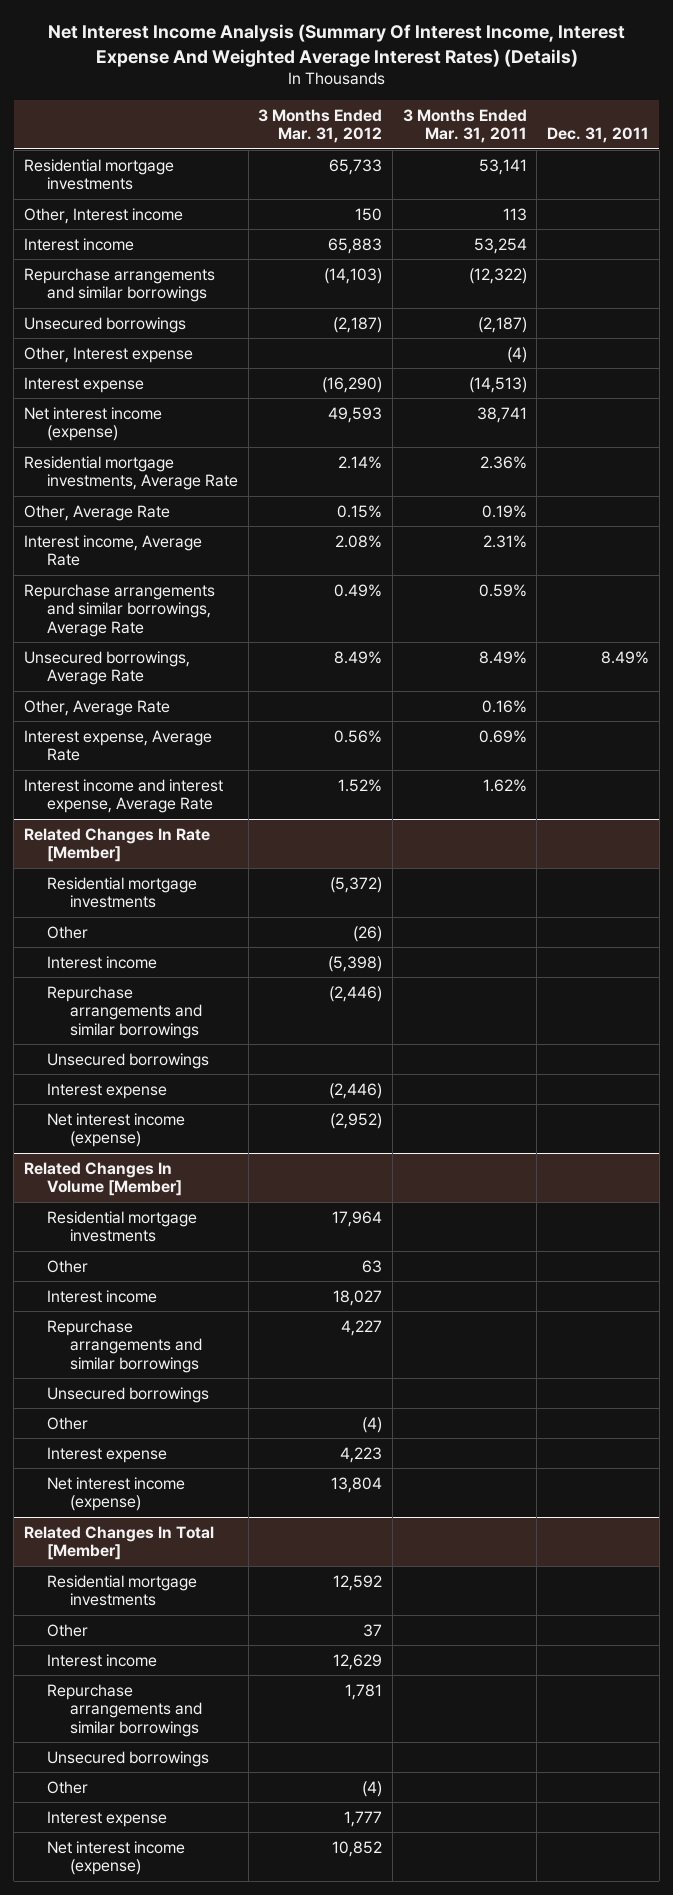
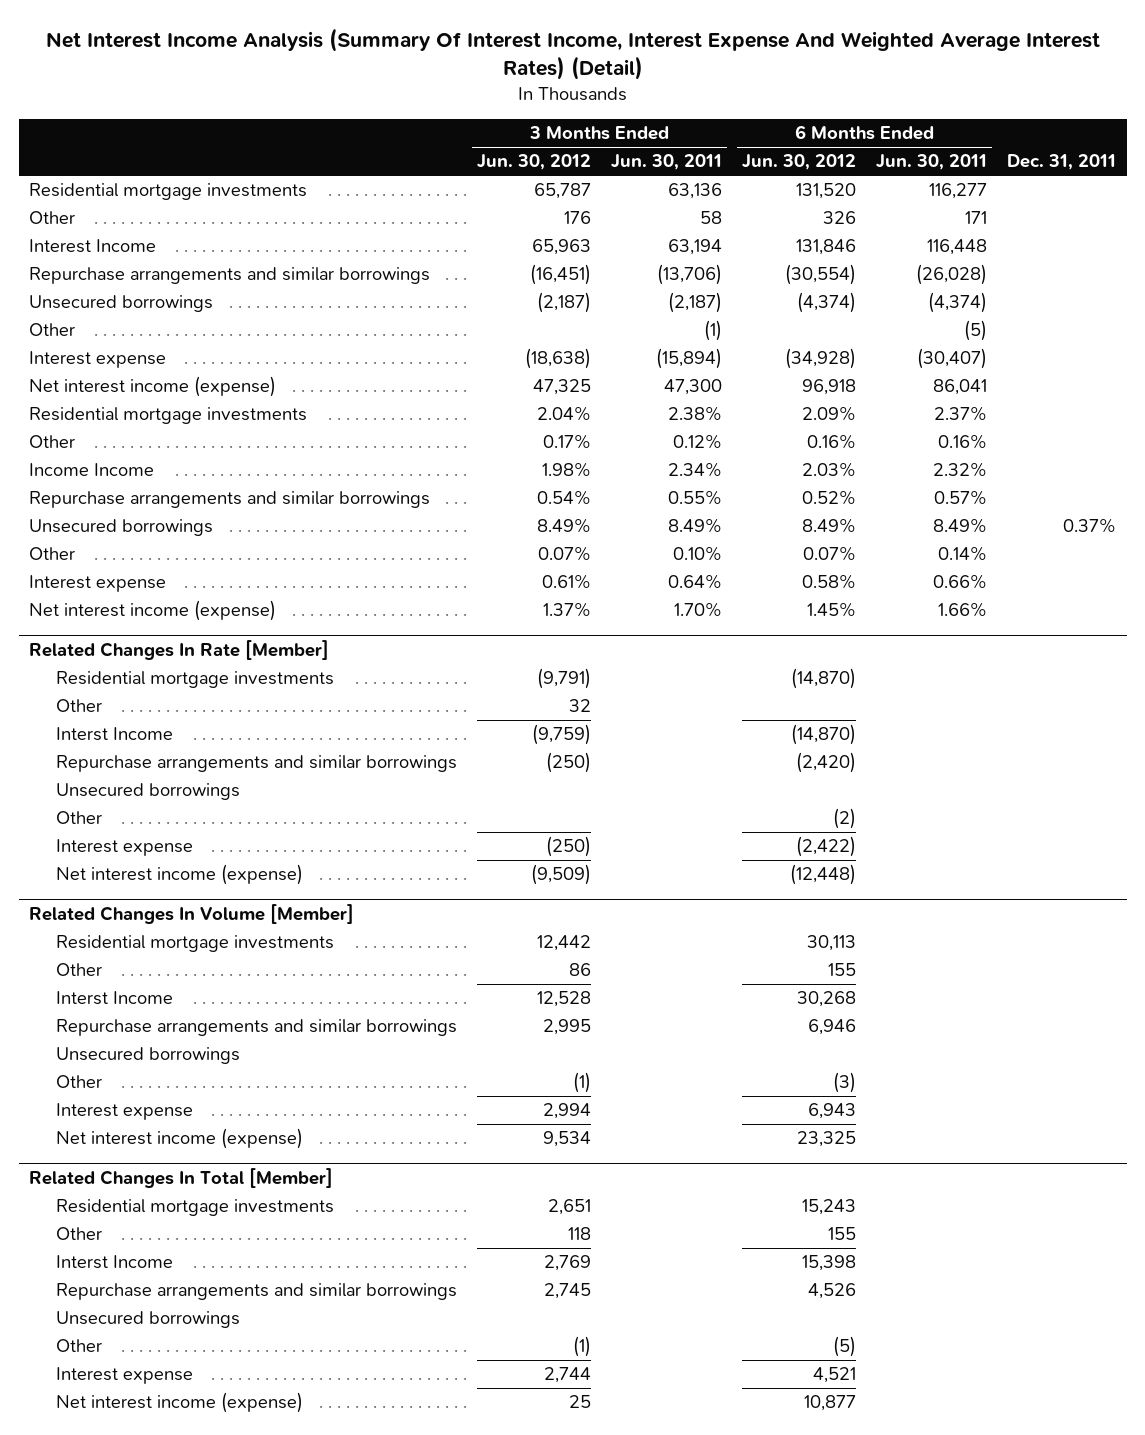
- Net Interest Income Analysis (Summary Of Interest Income, Interest Expense And Weighted Average Interest Rates) (Details)
+ Net Interest Income Analysis (Summary Of Interest Income, Interest Expense And Weighted Average Interest Rates) (Detail)
- | 3 Months Ended Mar. 31, 2012 | 3 Months Ended Mar. 31, 2011 | Dec. 31, 2011
+ | 3 Months Ended Jun. 30, 2012 | 3 Months Ended Jun. 30, 2011 | 6 Months Ended Jun. 30, 2012 | 6 Months Ended Jun. 30, 2011 | Dec. 31, 2011
- Other, Interest income | 150 | 113 |
- Interest income | 65,883 | 53,254 |
+ Other | 176 | 58 | 326 | 171 |
+ Interest Income | 65,963 | 63,194 | 131,846 | 116,448 |
- Other, Interest expense | | (4) |
+ Other | | (1) | | (5) |
- Residential mortgage investments, Average Rate | 2.14% | 2.36% |
- Other, Average Rate | 0.15% | 0.19% |
- Interest income, Average Rate | 2.08% | 2.31% |
- Repurchase arrangements and similar borrowings, Average Rate | 0.49% | 0.59% |
- Unsecured borrowings, Average Rate | 8.49% | 8.49% | 8.49%
- Other, Average Rate | | 0.16% |
- Interest expense, Average Rate | 0.56% | 0.69% |
- Interest income and interest expense, Average Rate | 1.52% | 1.62% |
+ Residential mortgage investments | 2.04% | 2.38% | 2.09% | 2.37% |
+ Other | 0.17% | 0.12% | 0.16% | 0.16% |
+ Income Income | 1.98% | 2.34% | 2.03% | 2.32% |
+ Repurchase arrangements and similar borrowings | 0.54% | 0.55% | 0.52% | 0.57% |
+ Unsecured borrowings | 8.49% | 8.49% | 8.49% | 8.49% | 0.37%
+ Other | 0.07% | 0.10% | 0.07% | 0.14% |
+ Interest expense | 0.61% | 0.64% | 0.58% | 0.66% |
+ Net interest income (expense) | 1.37% | 1.70% | 1.45% | 1.66% |
@ Related Changes In Rate [Member]
- Interest income | (5,398) | |
+ Interst Income | (9,759) | | (14,870) | |
+ Other | | | (2) | |
@ Related Changes In Volume [Member]
- Interest income | 18,027 | |
+ Interst Income | 12,528 | | 30,268 | |
@ Related Changes In Total [Member]
- Interest income | 12,629 | |
+ Interst Income | 2,769 | | 15,398 | |

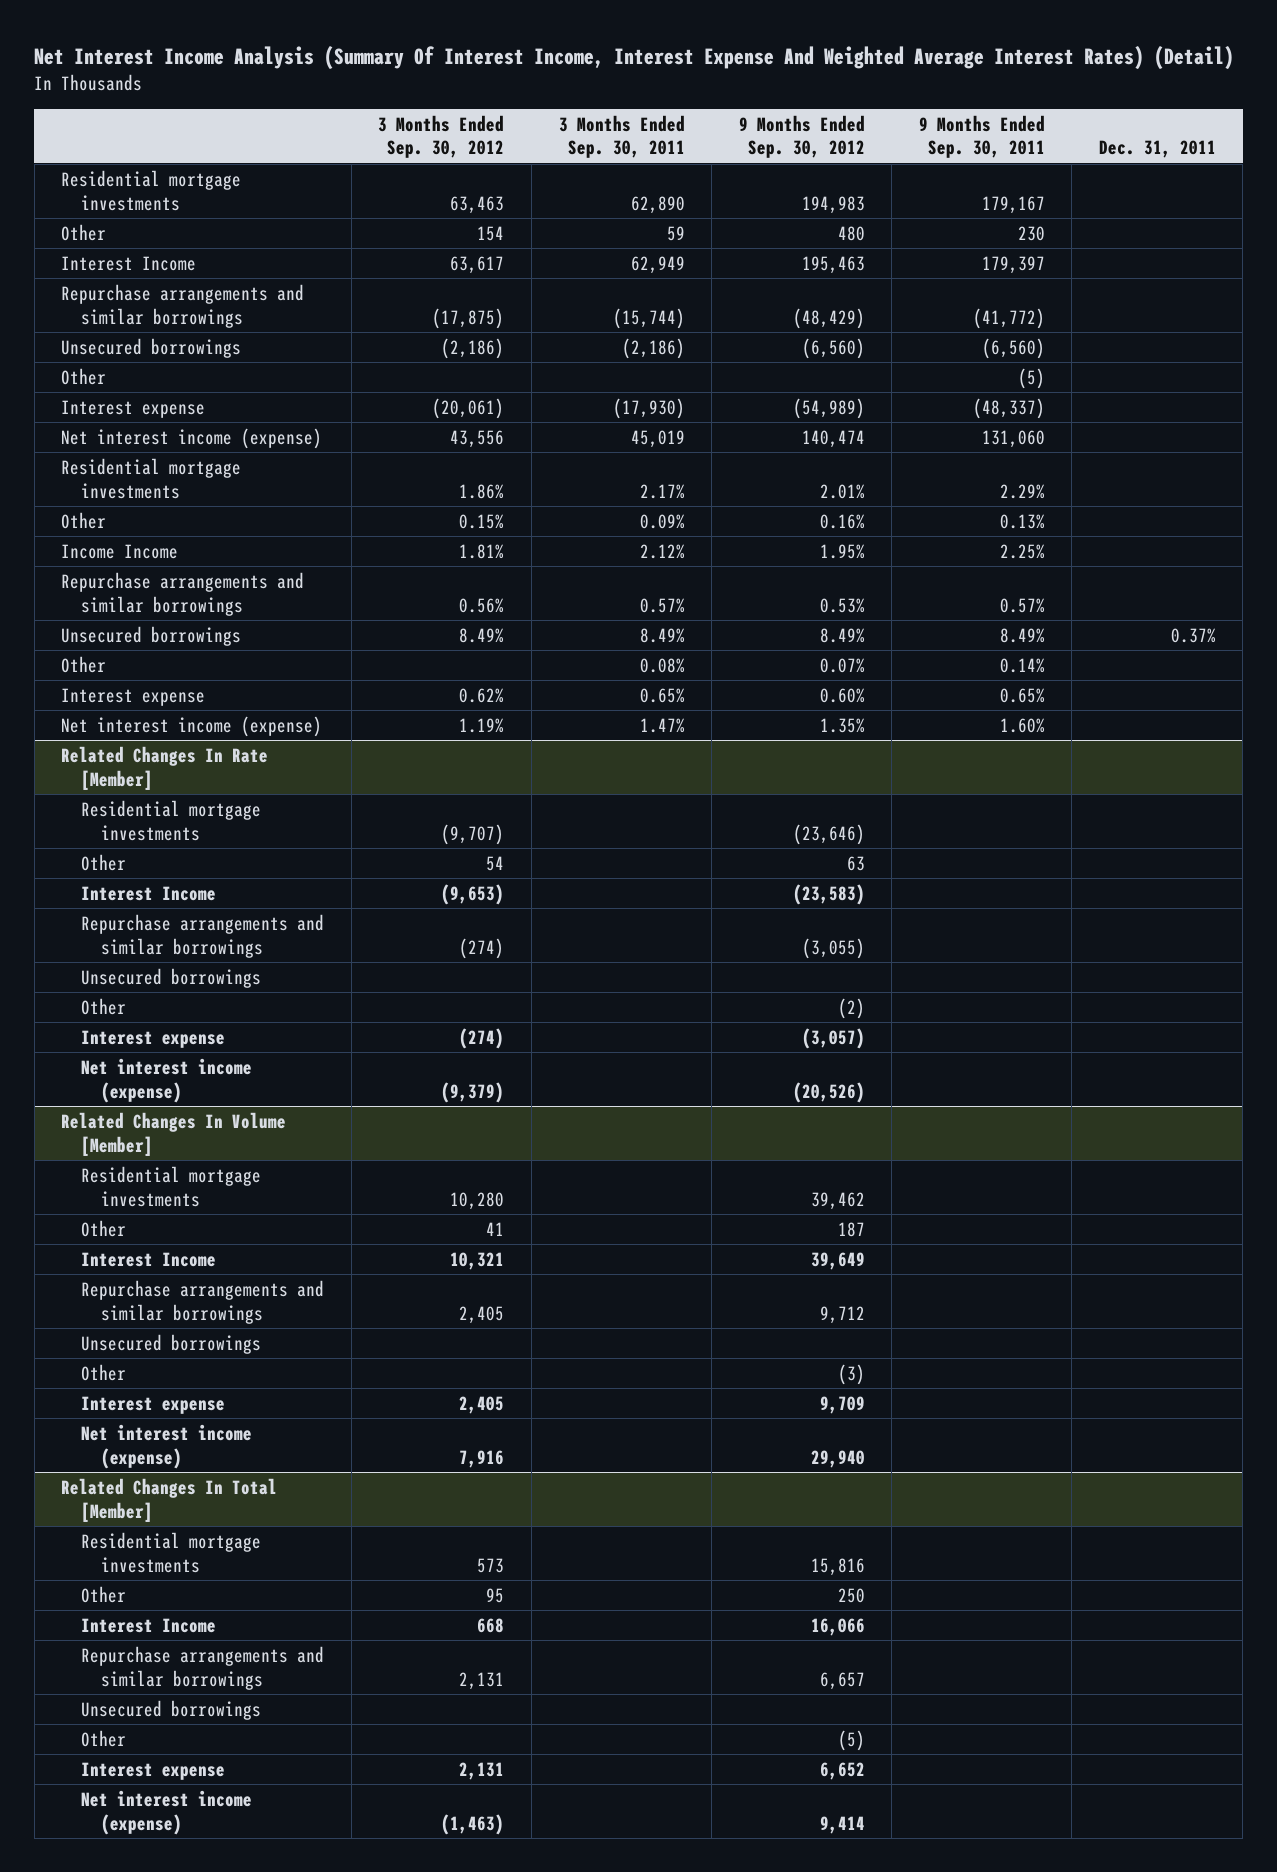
- | 3 Months Ended Jun. 30, 2012 | 3 Months Ended Jun. 30, 2011 | 6 Months Ended Jun. 30, 2012 | 6 Months Ended Jun. 30, 2011 | Dec. 31, 2011
+ | 3 Months Ended Sep. 30, 2012 | 3 Months Ended Sep. 30, 2011 | 9 Months Ended Sep. 30, 2012 | 9 Months Ended Sep. 30, 2011 | Dec. 31, 2011
@ Related Changes In Rate [Member]
- Interst Income | (9,759) | | (14,870) | |
+ Interest Income | (9,653) | | (23,583) | |
@ Related Changes In Volume [Member]
- Interst Income | 12,528 | | 30,268 | |
+ Interest Income | 10,321 | | 39,649 | |
@ Related Changes In Total [Member]
- Interst Income | 2,769 | | 15,398 | |
+ Interest Income | 668 | | 16,066 | |

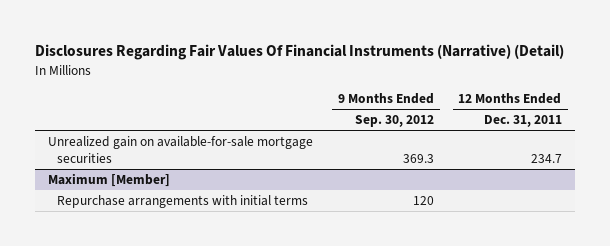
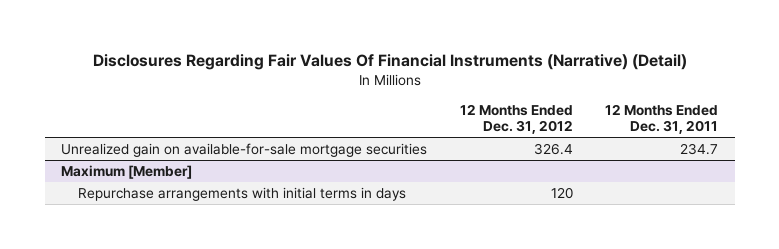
- | 9 Months Ended Sep. 30, 2012 | 12 Months Ended Dec. 31, 2011
+ | 12 Months Ended Dec. 31, 2012 | 12 Months Ended Dec. 31, 2011
@ Maximum [Member]
- Repurchase arrangements with initial terms | 120 |
+ Repurchase arrangements with initial terms in days | 120 |

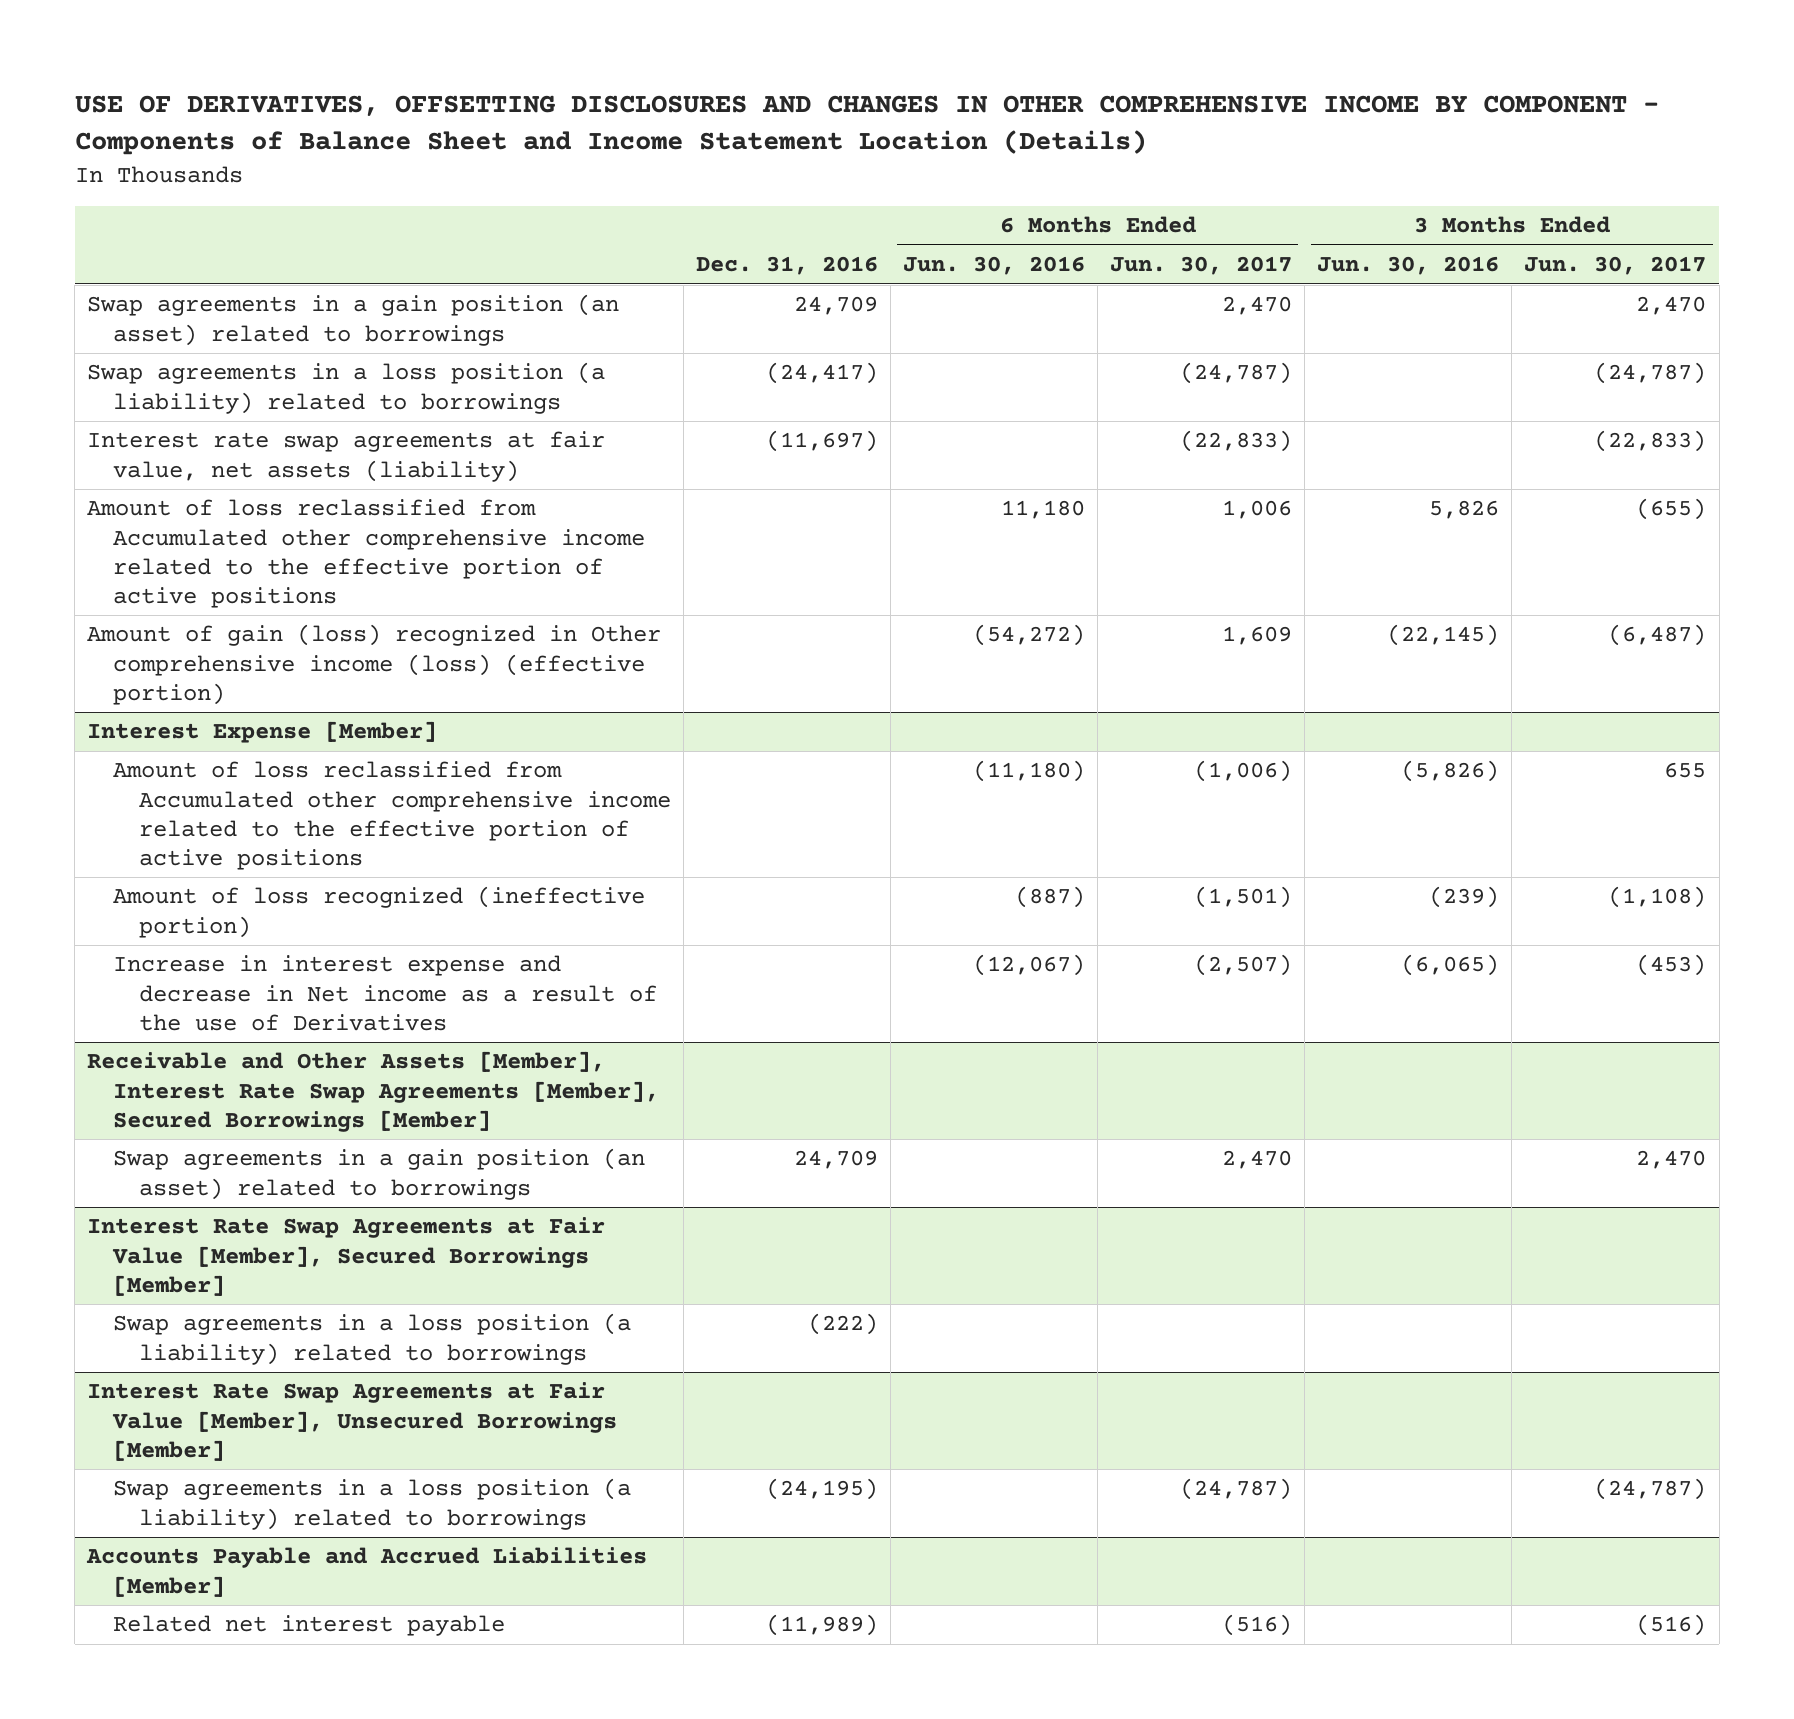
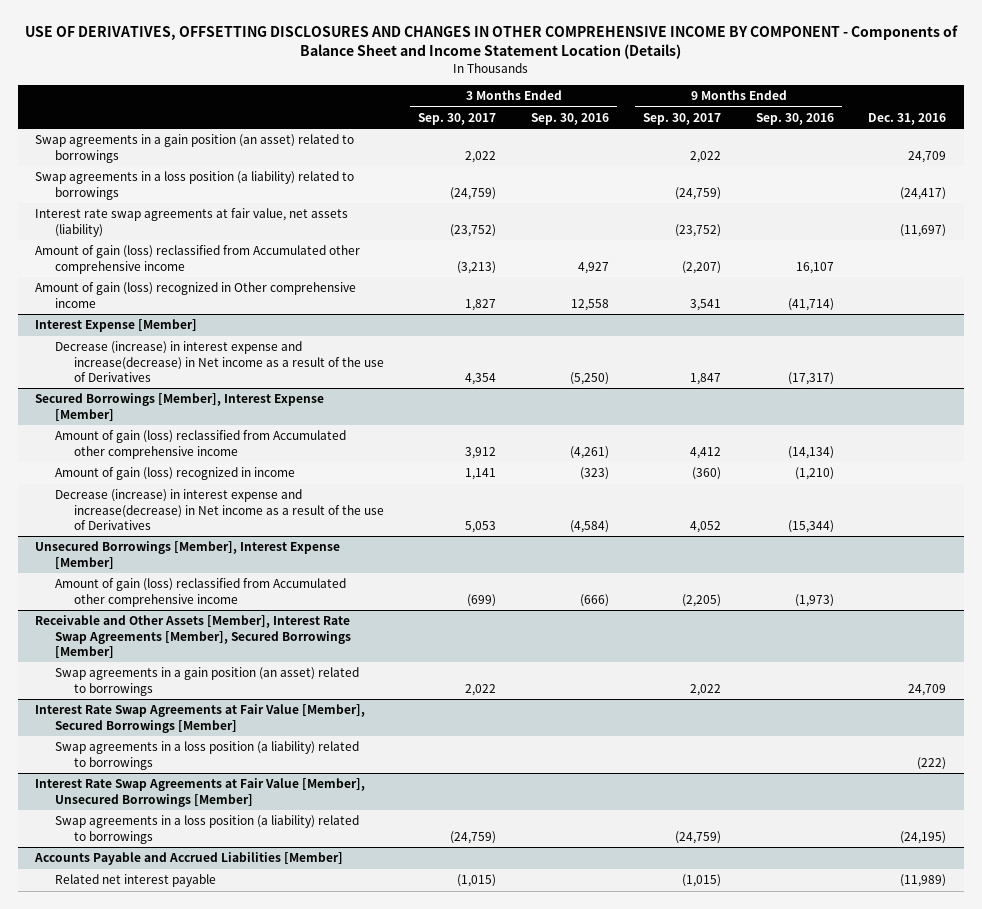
- | Dec. 31, 2016 | 6 Months Ended Jun. 30, 2016 | 6 Months Ended Jun. 30, 2017 | 3 Months Ended Jun. 30, 2016 | 3 Months Ended Jun. 30, 2017
+ | 3 Months Ended Sep. 30, 2017 | 3 Months Ended Sep. 30, 2016 | 9 Months Ended Sep. 30, 2017 | 9 Months Ended Sep. 30, 2016 | Dec. 31, 2016
- Amount of loss reclassified from Accumulated other comprehensive income related to the effective portion of active positions | | 11,180 | 1,006 | 5,826 | (655)
- Amount of gain (loss) recognized in Other comprehensive income (loss) (effective portion) | | (54,272) | 1,609 | (22,145) | (6,487)
+ Amount of gain (loss) reclassified from Accumulated other comprehensive income | (3,213) | 4,927 | (2,207) | 16,107 |
+ Amount of gain (loss) recognized in Other comprehensive income | 1,827 | 12,558 | 3,541 | (41,714) |
@ Interest Expense [Member]
- Amount of loss reclassified from Accumulated other comprehensive income related to the effective portion of active positions | | (11,180) | (1,006) | (5,826) | 655
- Amount of loss recognized (ineffective portion) | | (887) | (1,501) | (239) | (1,108)
- Increase in interest expense and decrease in Net income as a result of the use of Derivatives | | (12,067) | (2,507) | (6,065) | (453)
+ Decrease (increase) in interest expense and increase(decrease) in Net income as a result of the use of Derivatives | 4,354 | (5,250) | 1,847 | (17,317) |
+ Secured Borrowings [Member], Interest Expense [Member]
+ Amount of gain (loss) reclassified from Accumulated other comprehensive income | 3,912 | (4,261) | 4,412 | (14,134) |
+ Amount of gain (loss) recognized in income | 1,141 | (323) | (360) | (1,210) |
+ Decrease (increase) in interest expense and increase(decrease) in Net income as a result of the use of Derivatives | 5,053 | (4,584) | 4,052 | (15,344) |
+ Unsecured Borrowings [Member], Interest Expense [Member]
+ Amount of gain (loss) reclassified from Accumulated other comprehensive income | (699) | (666) | (2,205) | (1,973) |

